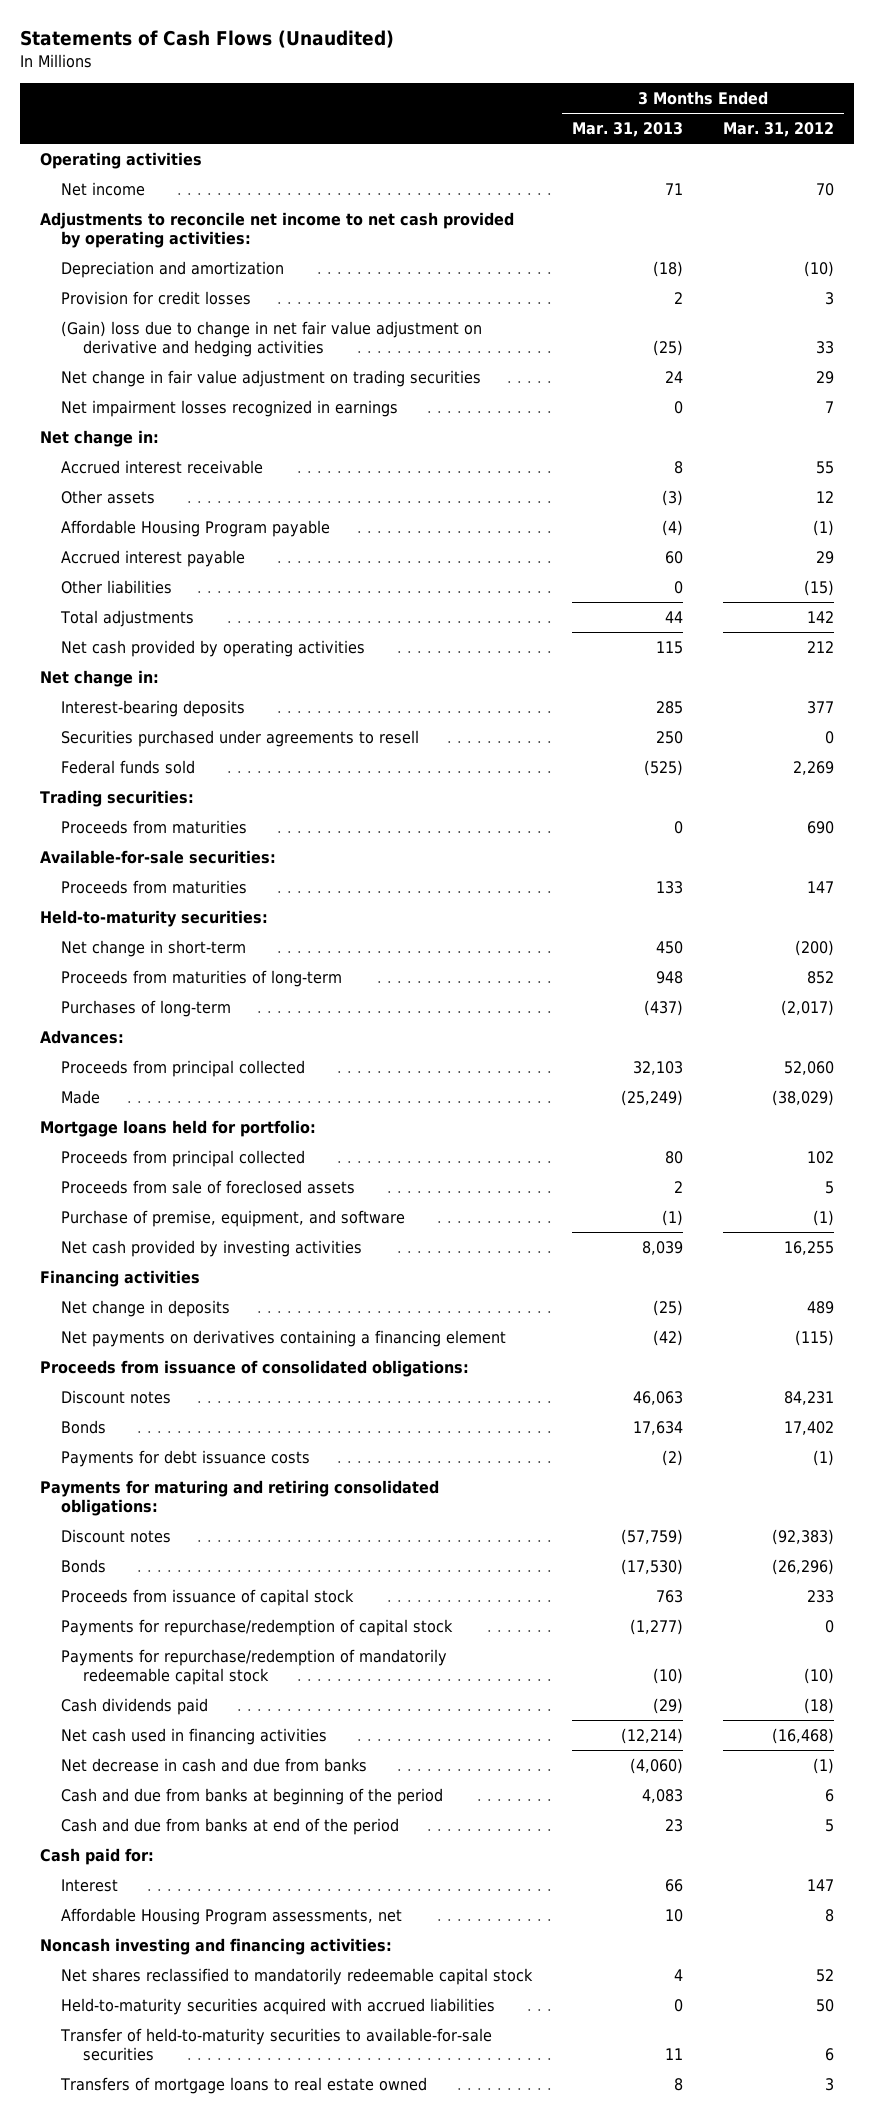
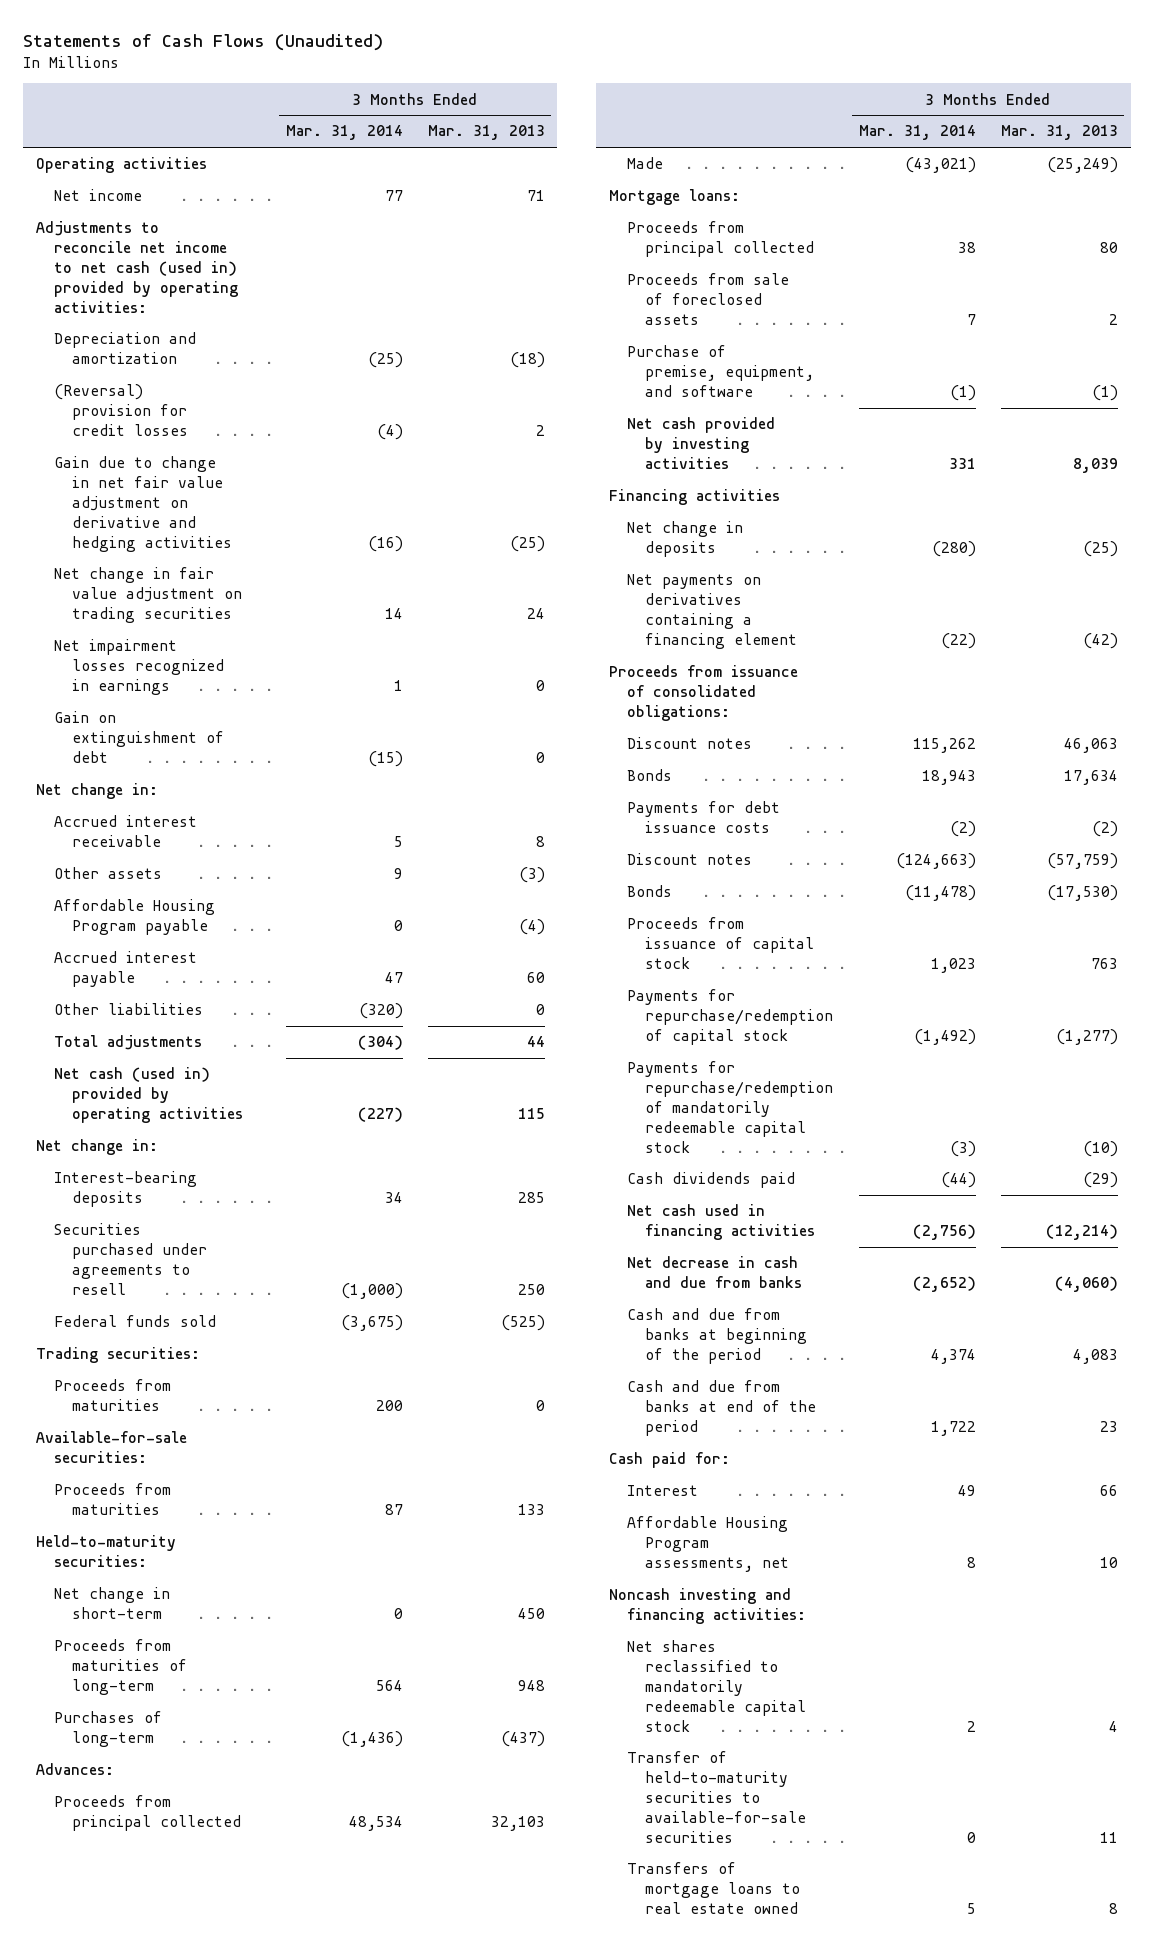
- | 3 Months Ended Mar. 31, 2013 | 3 Months Ended Mar. 31, 2012
+ | 3 Months Ended Mar. 31, 2014 | 3 Months Ended Mar. 31, 2013
- Adjustments to reconcile net income to net cash provided by operating activities:
+ Adjustments to reconcile net income to net cash (used in) provided by operating activities:
- Provision for credit losses | 2 | 3
- (Gain) loss due to change in net fair value adjustment on derivative and hedging activities | (25) | 33
+ (Reversal) provision for credit losses | (4) | 2
+ Gain due to change in net fair value adjustment on derivative and hedging activities | (16) | (25)
+ Gain on extinguishment of debt | (15) | 0
- Net cash provided by operating activities | 115 | 212
+ Net cash (used in) provided by operating activities | (227) | 115
- Mortgage loans held for portfolio:
+ Mortgage loans:
- Payments for maturing and retiring consolidated obligations:
- Held-to-maturity securities acquired with accrued liabilities | 0 | 50

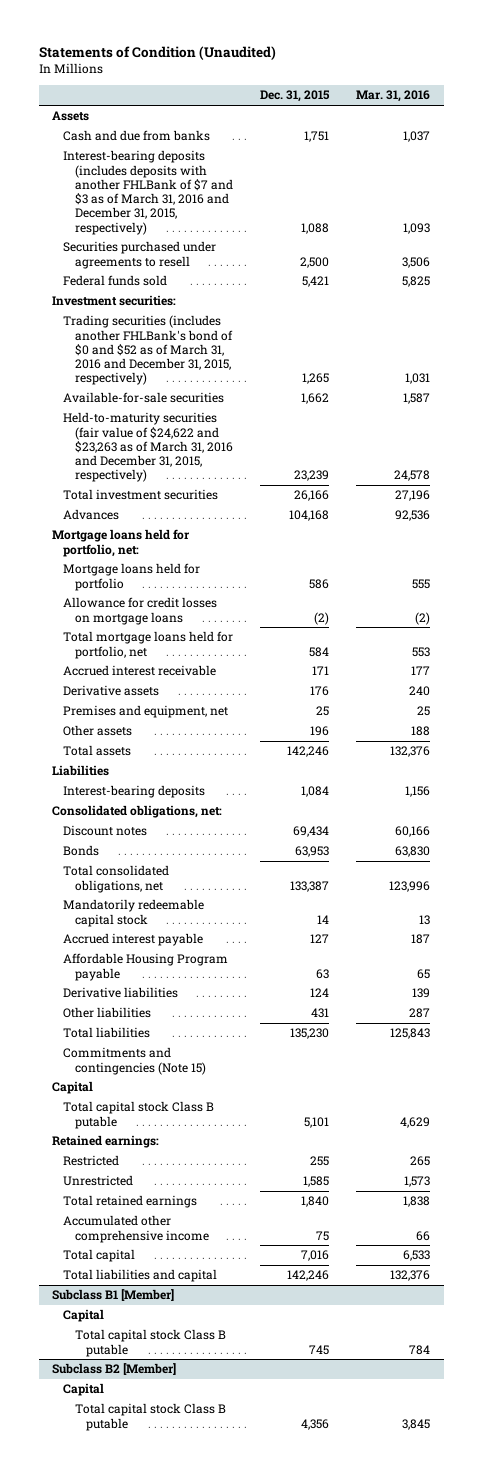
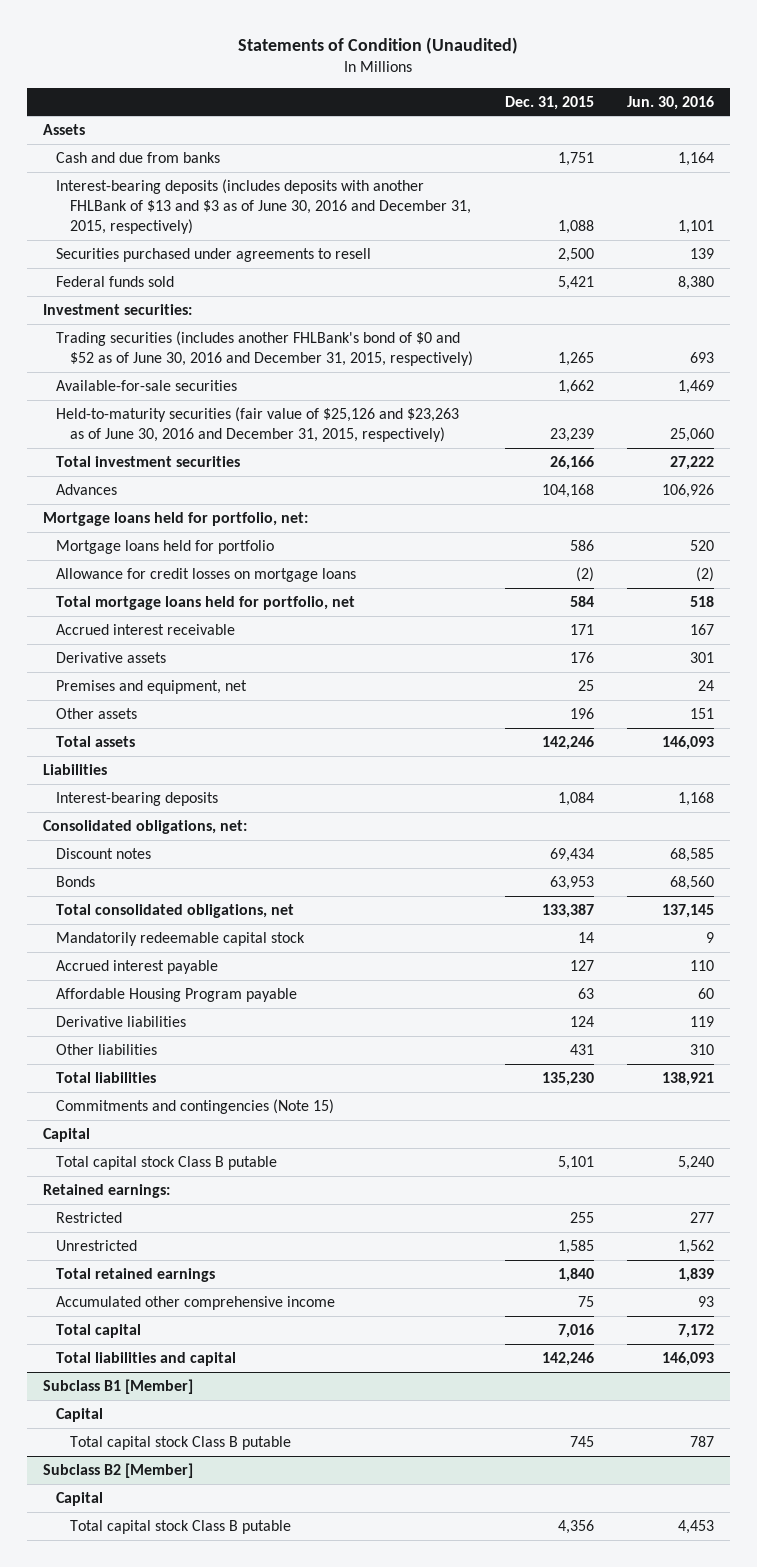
- | Dec. 31, 2015 | Mar. 31, 2016
+ | Dec. 31, 2015 | Jun. 30, 2016
- Interest-bearing deposits (includes deposits with another FHLBank of $7 and $3 as of March 31, 2016 and December 31, 2015, respectively) | 1,088 | 1,093
+ Interest-bearing deposits (includes deposits with another FHLBank of $13 and $3 as of June 30, 2016 and December 31, 2015, respectively) | 1,088 | 1,101
- Trading securities (includes another FHLBank's bond of $0 and $52 as of March 31, 2016 and December 31, 2015, respectively) | 1,265 | 1,031
+ Trading securities (includes another FHLBank's bond of $0 and $52 as of June 30, 2016 and December 31, 2015, respectively) | 1,265 | 693
- Held-to-maturity securities (fair value of $24,622 and $23,263 as of March 31, 2016 and December 31, 2015, respectively) | 23,239 | 24,578
+ Held-to-maturity securities (fair value of $25,126 and $23,263 as of June 30, 2016 and December 31, 2015, respectively) | 23,239 | 25,060

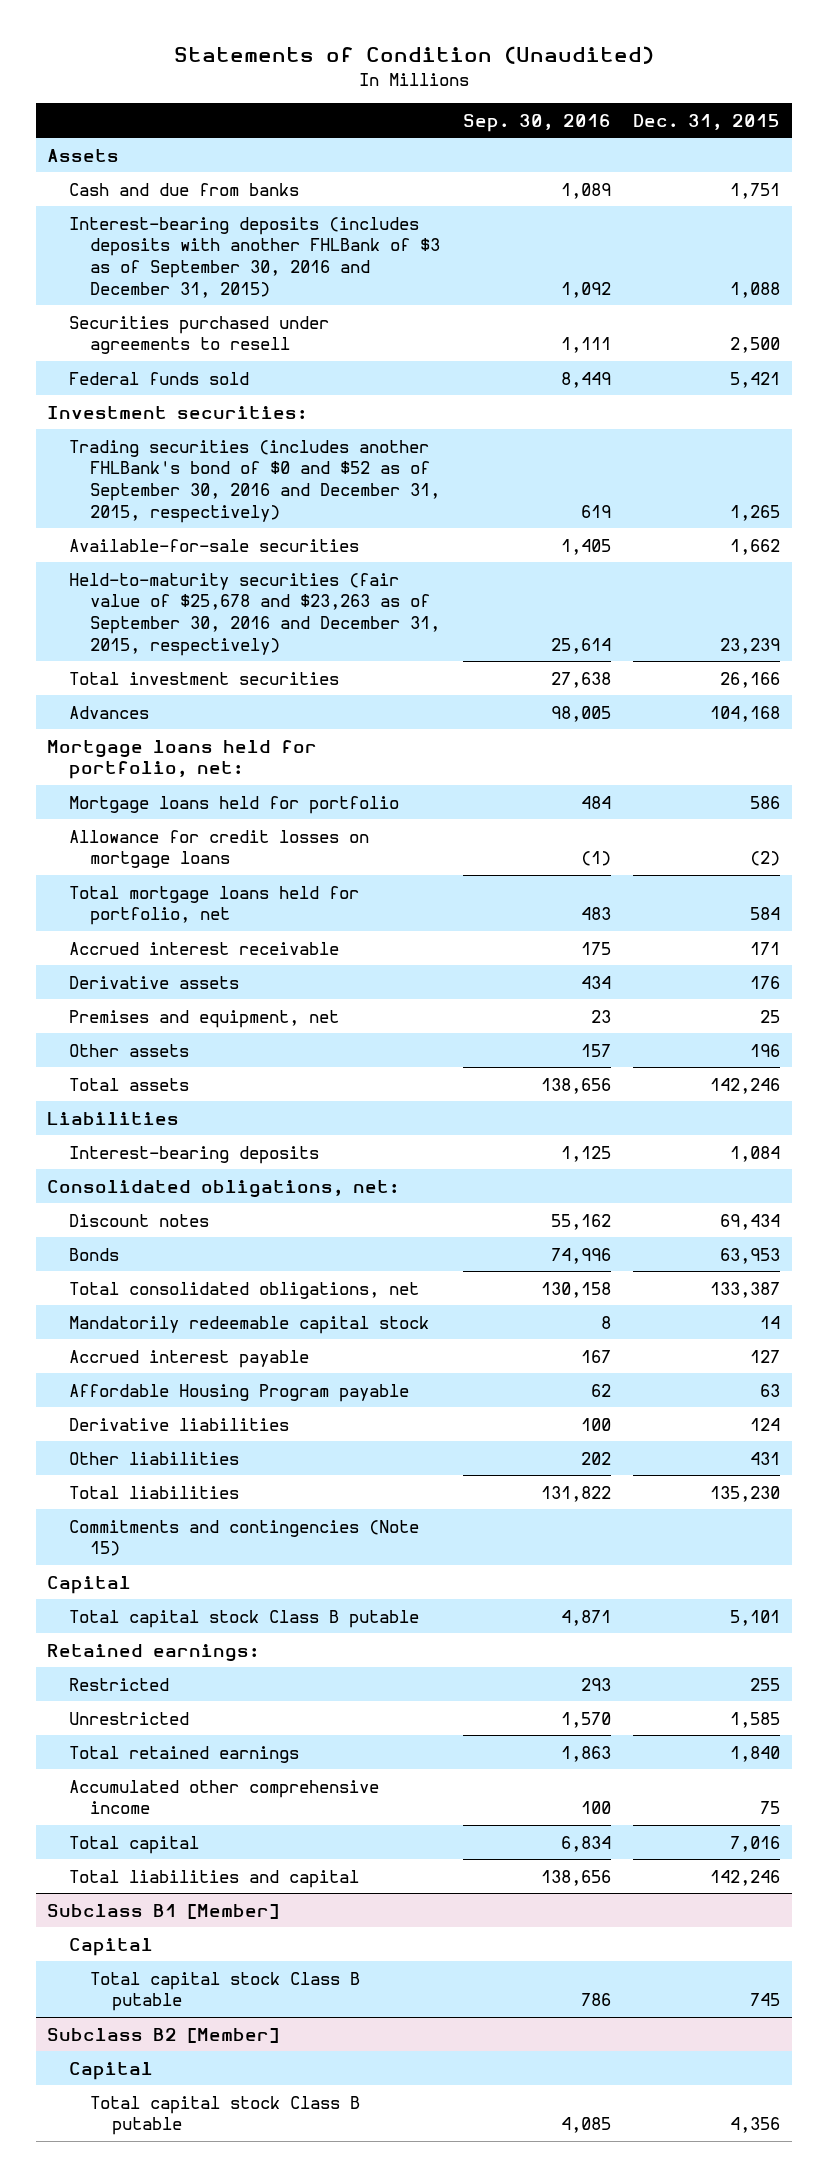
- | Dec. 31, 2015 | Jun. 30, 2016
+ | Sep. 30, 2016 | Dec. 31, 2015
- Interest-bearing deposits (includes deposits with another FHLBank of $13 and $3 as of June 30, 2016 and December 31, 2015, respectively) | 1,088 | 1,101
+ Interest-bearing deposits (includes deposits with another FHLBank of $3 as of September 30, 2016 and December 31, 2015) | 1,092 | 1,088
- Trading securities (includes another FHLBank's bond of $0 and $52 as of June 30, 2016 and December 31, 2015, respectively) | 1,265 | 693
+ Trading securities (includes another FHLBank's bond of $0 and $52 as of September 30, 2016 and December 31, 2015, respectively) | 619 | 1,265
- Held-to-maturity securities (fair value of $25,126 and $23,263 as of June 30, 2016 and December 31, 2015, respectively) | 23,239 | 25,060
+ Held-to-maturity securities (fair value of $25,678 and $23,263 as of September 30, 2016 and December 31, 2015, respectively) | 25,614 | 23,239

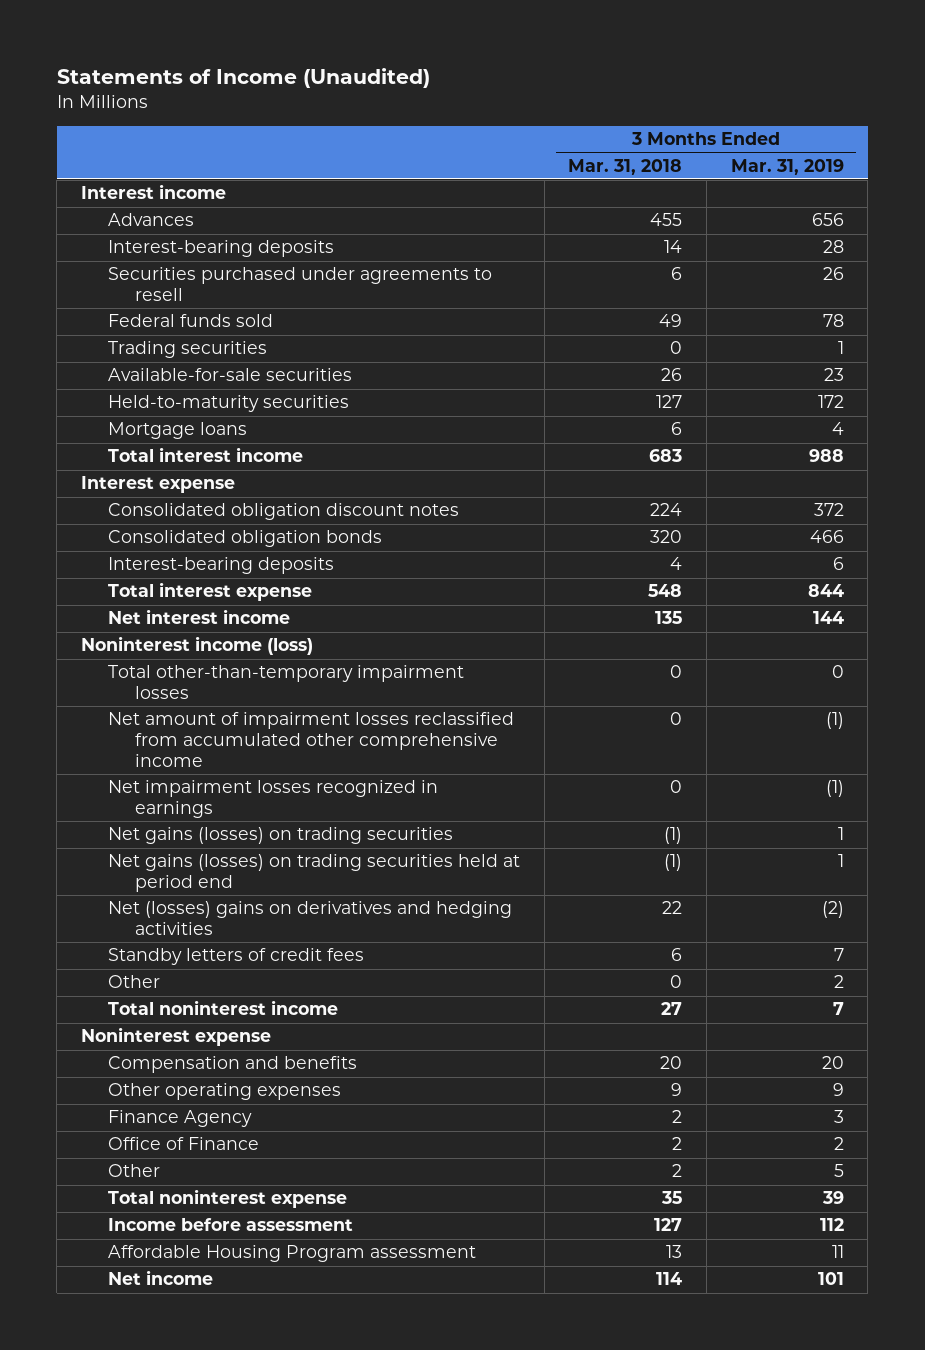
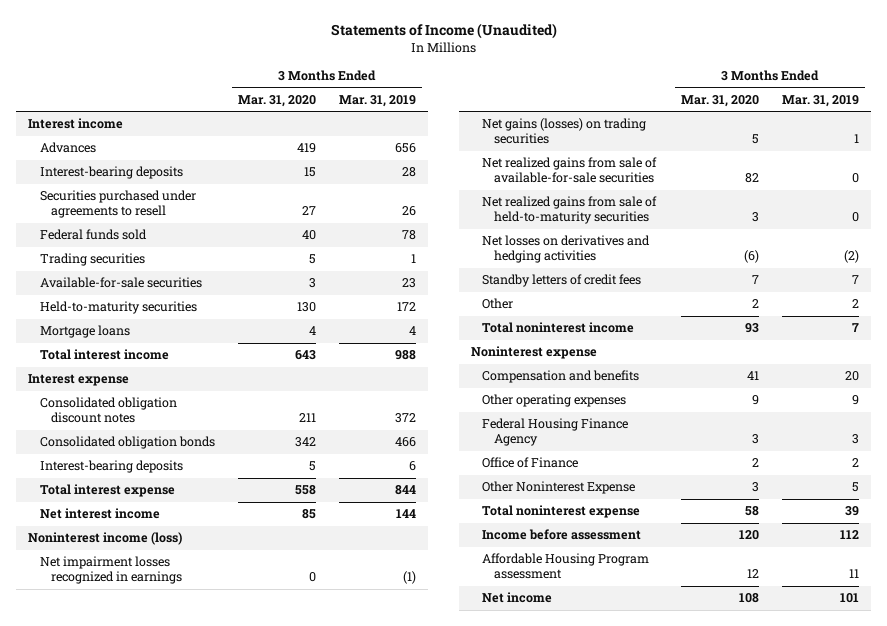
- | 3 Months Ended Mar. 31, 2018 | 3 Months Ended Mar. 31, 2019
+ | 3 Months Ended Mar. 31, 2020 | 3 Months Ended Mar. 31, 2019
- Total other-than-temporary impairment losses | 0 | 0
- Net amount of impairment losses reclassified from accumulated other comprehensive income | 0 | (1)
- Net gains (losses) on trading securities held at period end | (1) | 1
- Net (losses) gains on derivatives and hedging activities | 22 | (2)
+ Net realized gains from sale of available-for-sale securities | 82 | 0
+ Net realized gains from sale of held-to-maturity securities | 3 | 0
+ Net losses on derivatives and hedging activities | (6) | (2)
- Finance Agency | 2 | 3
+ Federal Housing Finance Agency | 3 | 3
- Other | 2 | 5
+ Other Noninterest Expense | 3 | 5

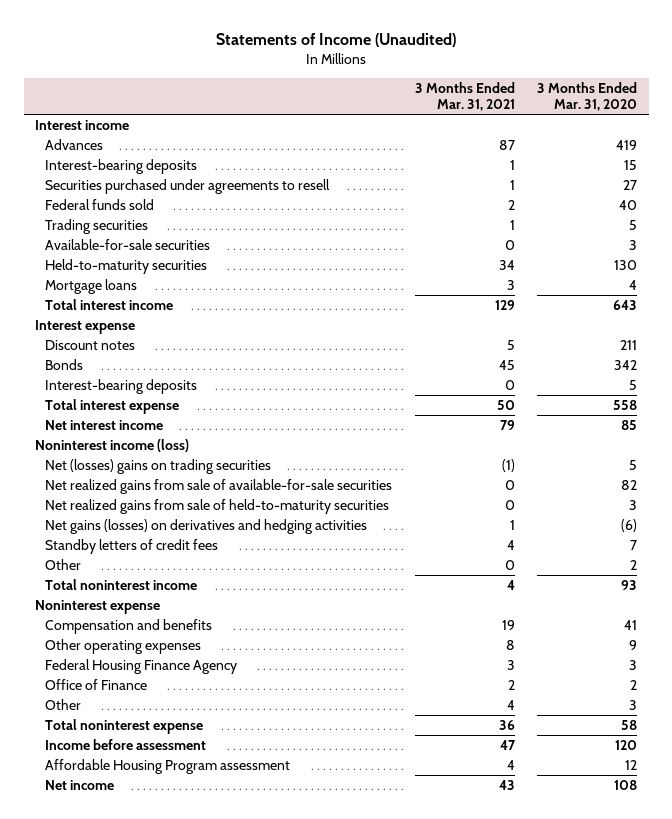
- | 3 Months Ended Mar. 31, 2020 | 3 Months Ended Mar. 31, 2019
+ | 3 Months Ended Mar. 31, 2021 | 3 Months Ended Mar. 31, 2020
- Consolidated obligation discount notes | 211 | 372
- Consolidated obligation bonds | 342 | 466
+ Discount notes | 5 | 211
+ Bonds | 45 | 342
- Net impairment losses recognized in earnings | 0 | (1)
- Net gains (losses) on trading securities | 5 | 1
+ Net (losses) gains on trading securities | (1) | 5
- Net losses on derivatives and hedging activities | (6) | (2)
+ Net gains (losses) on derivatives and hedging activities | 1 | (6)
- Other Noninterest Expense | 3 | 5
+ Other | 4 | 3

